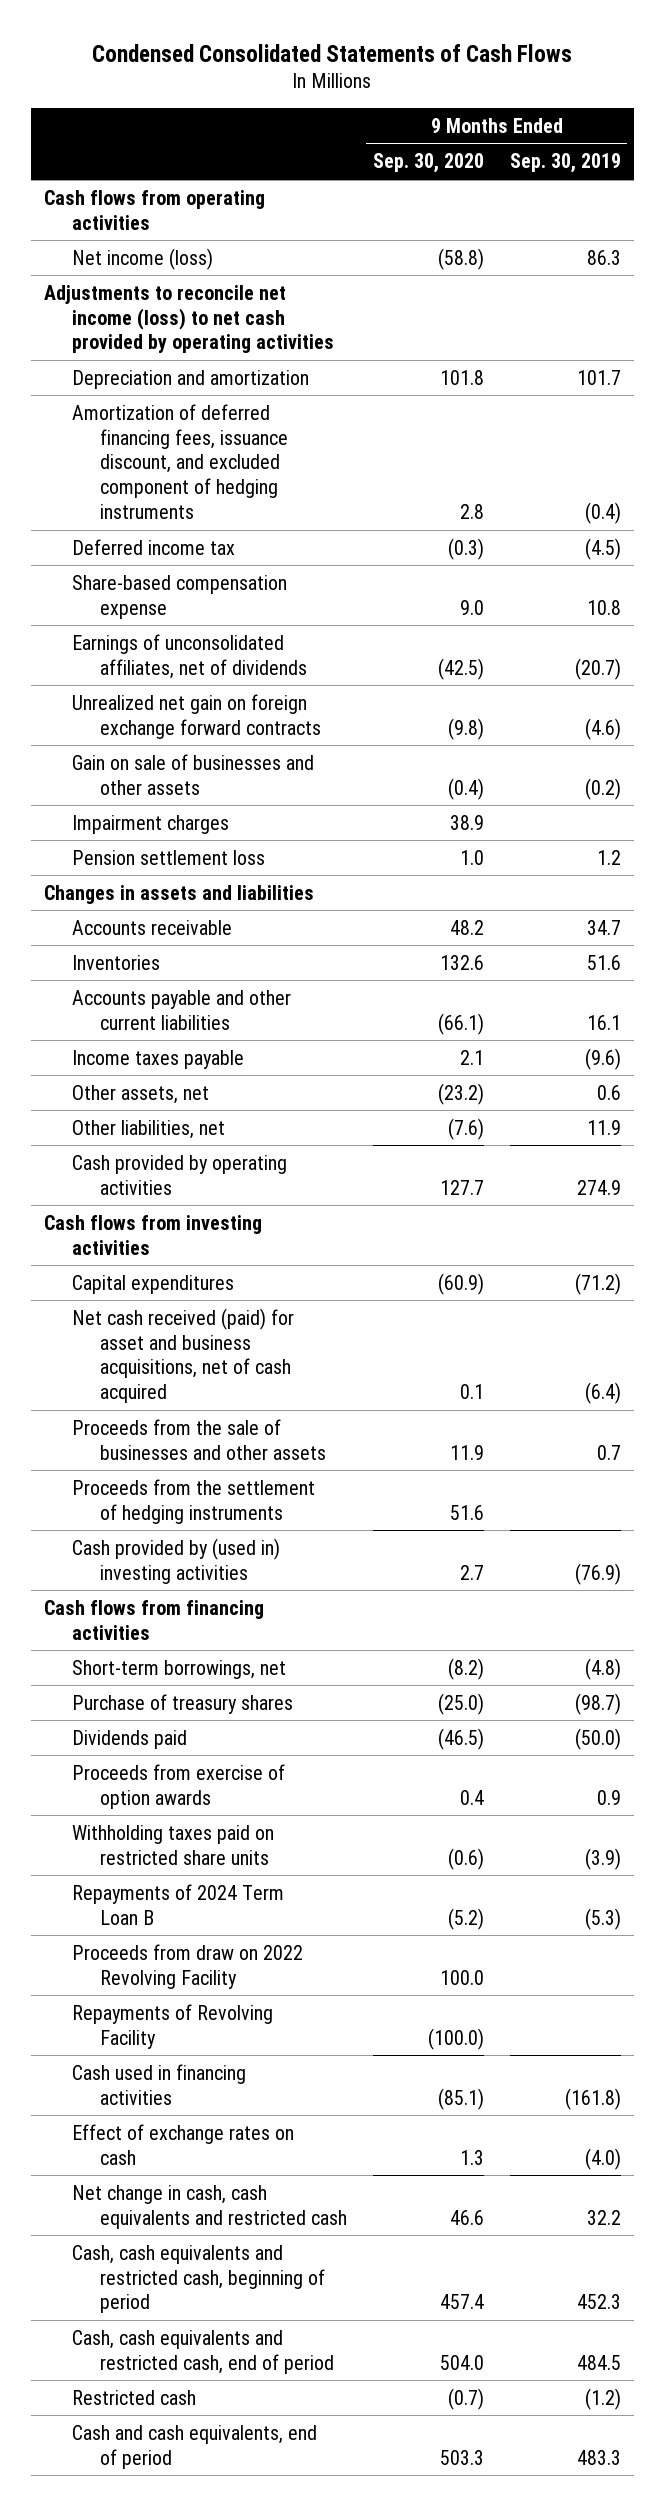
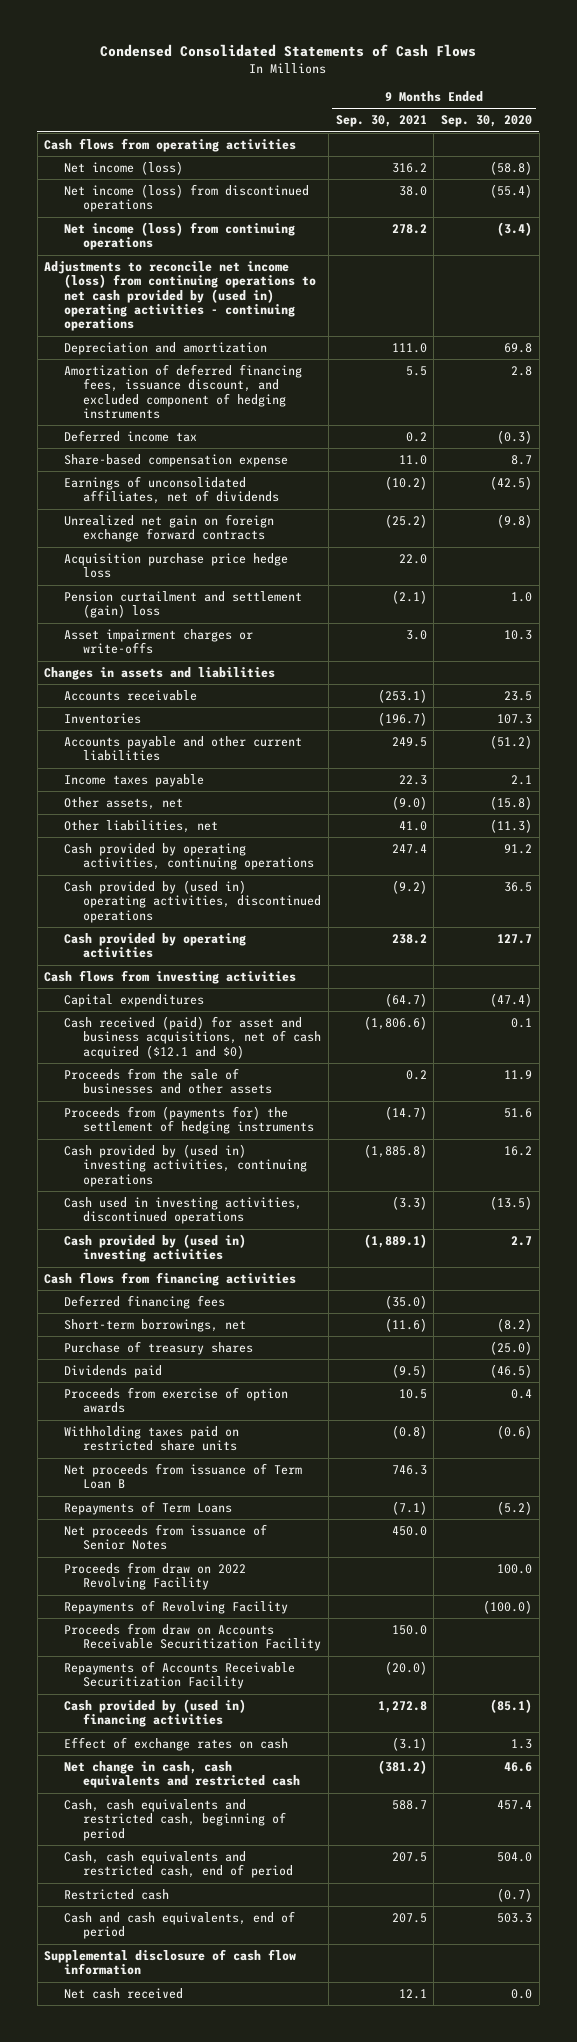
- | 9 Months Ended Sep. 30, 2020 | 9 Months Ended Sep. 30, 2019
+ | 9 Months Ended Sep. 30, 2021 | 9 Months Ended Sep. 30, 2020
- Adjustments to reconcile net income (loss) to net cash provided by operating activities
- Depreciation and amortization | 101.8 | 101.7
+ Net income (loss) from discontinued operations | 38.0 | (55.4)
+ Net income (loss) from continuing operations | 278.2 | (3.4)
+ Adjustments to reconcile net income (loss) from continuing operations to net cash provided by (used in) operating activities - continuing operations
+ Depreciation and amortization | 111.0 | 69.8
- Share-based compensation expense | 9.0 | 10.8
+ Share-based compensation expense | 11.0 | 8.7
- Gain on sale of businesses and other assets | (0.4) | (0.2)
- Impairment charges | 38.9 |
- Pension settlement loss | 1.0 | 1.2
+ Acquisition purchase price hedge loss | 22.0 |
+ Pension curtailment and settlement (gain) loss | (2.1) | 1.0
+ Asset impairment charges or write-offs | 3.0 | 10.3
- Accounts receivable | 48.2 | 34.7
- Inventories | 132.6 | 51.6
- Accounts payable and other current liabilities | (66.1) | 16.1
+ Accounts receivable | (253.1) | 23.5
+ Inventories | (196.7) | 107.3
+ Accounts payable and other current liabilities | 249.5 | (51.2)
- Other assets, net | (23.2) | 0.6
- Other liabilities, net | (7.6) | 11.9
+ Other assets, net | (9.0) | (15.8)
+ Other liabilities, net | 41.0 | (11.3)
+ Cash provided by operating activities, continuing operations | 247.4 | 91.2
+ Cash provided by (used in) operating activities, discontinued operations | (9.2) | 36.5
- Capital expenditures | (60.9) | (71.2)
- Net cash received (paid) for asset and business acquisitions, net of cash acquired | 0.1 | (6.4)
+ Capital expenditures | (64.7) | (47.4)
+ Cash received (paid) for asset and business acquisitions, net of cash acquired ($12.1 and $0) | (1,806.6) | 0.1
- Proceeds from the settlement of hedging instruments | 51.6 |
+ Proceeds from (payments for) the settlement of hedging instruments | (14.7) | 51.6
+ Cash provided by (used in) investing activities, continuing operations | (1,885.8) | 16.2
+ Cash used in investing activities, discontinued operations | (3.3) | (13.5)
+ Deferred financing fees | (35.0) |
- Repayments of 2024 Term Loan B | (5.2) | (5.3)
+ Net proceeds from issuance of Term Loan B | 746.3 |
+ Repayments of Term Loans | (7.1) | (5.2)
+ Net proceeds from issuance of Senior Notes | 450.0 |
- Cash used in financing activities | (85.1) | (161.8)
+ Proceeds from draw on Accounts Receivable Securitization Facility | 150.0 |
+ Repayments of Accounts Receivable Securitization Facility | (20.0) |
+ Cash provided by (used in) financing activities | 1,272.8 | (85.1)
+ Supplemental disclosure of cash flow information
+ Net cash received | 12.1 | 0.0

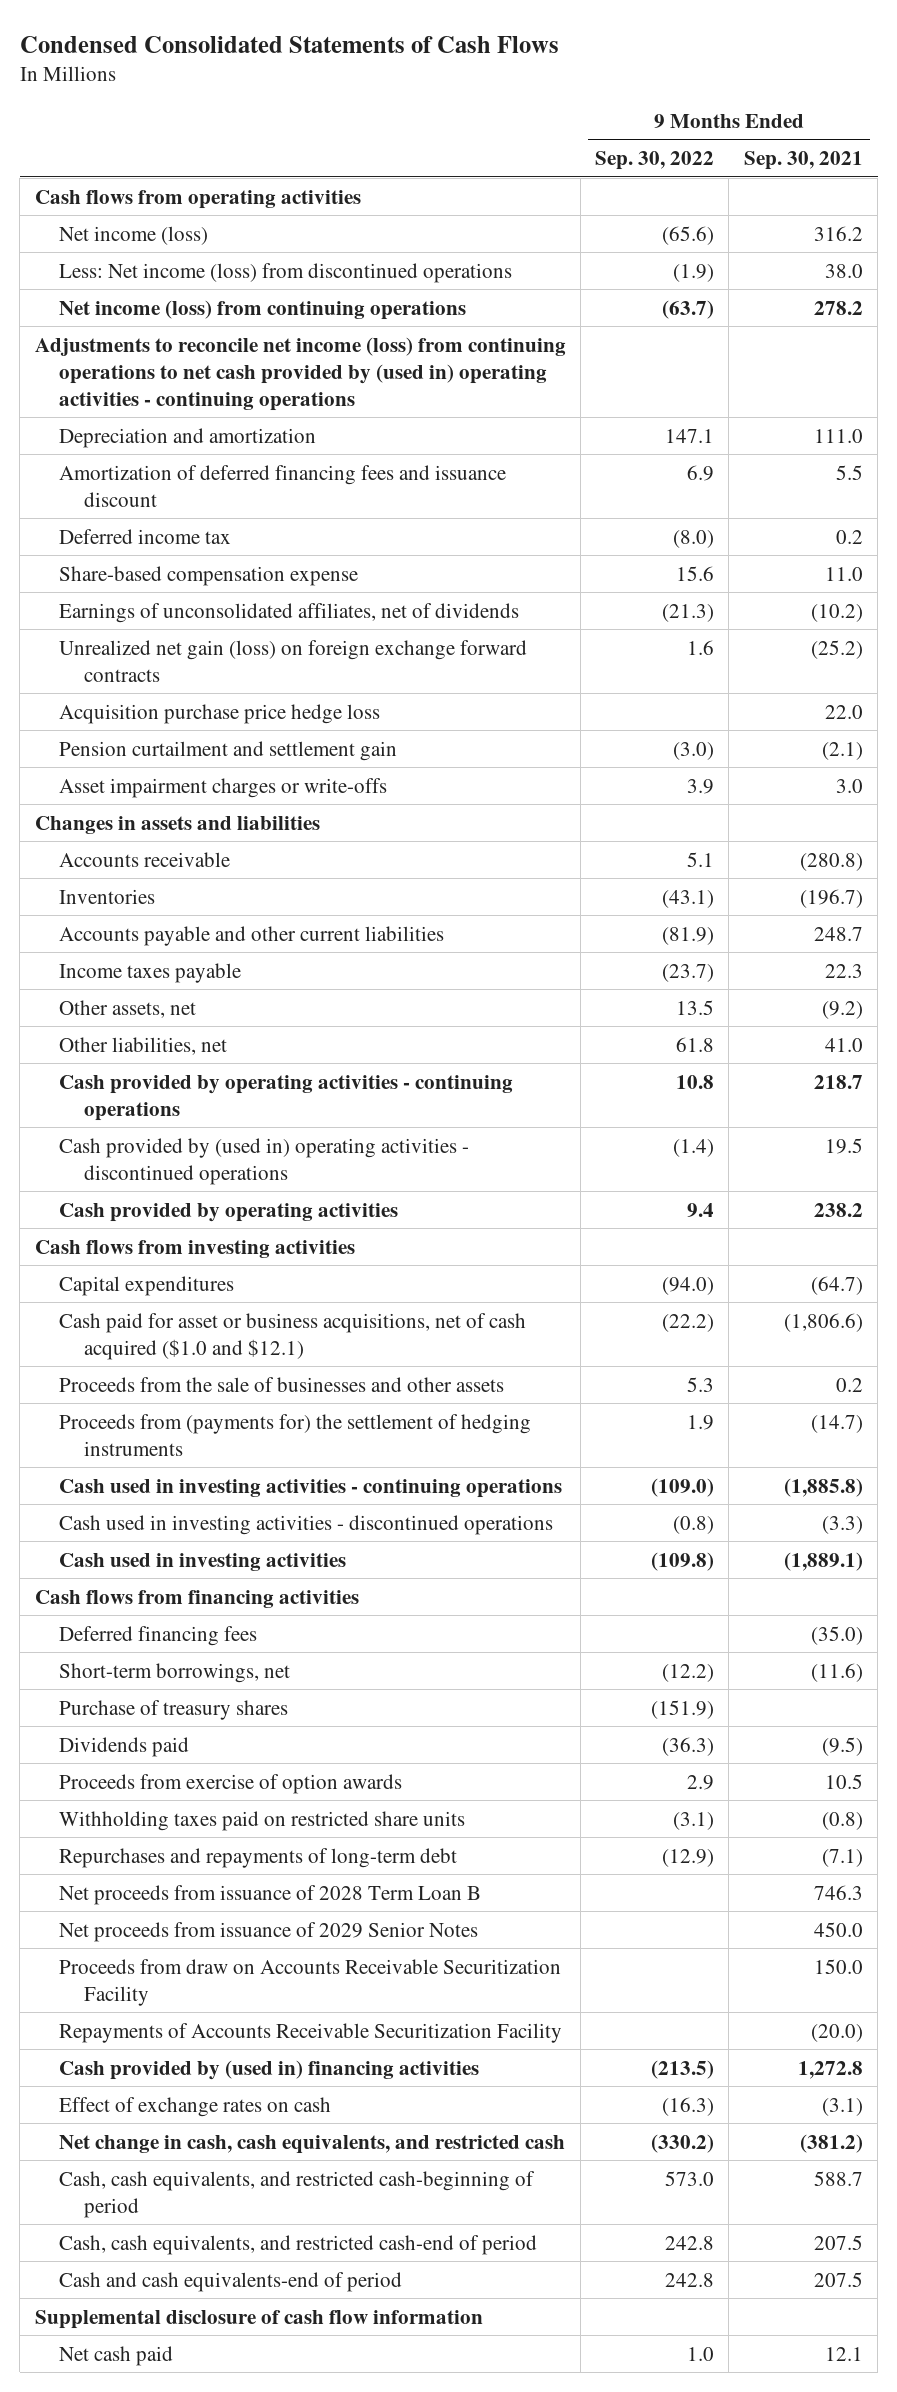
- | 9 Months Ended Sep. 30, 2021 | 9 Months Ended Sep. 30, 2020
+ | 9 Months Ended Sep. 30, 2022 | 9 Months Ended Sep. 30, 2021
- Net income (loss) from discontinued operations | 38.0 | (55.4)
+ Less: Net income (loss) from discontinued operations | (1.9) | 38.0
- Amortization of deferred financing fees, issuance discount, and excluded component of hedging instruments | 5.5 | 2.8
+ Amortization of deferred financing fees and issuance discount | 6.9 | 5.5
- Unrealized net gain on foreign exchange forward contracts | (25.2) | (9.8)
+ Unrealized net gain (loss) on foreign exchange forward contracts | 1.6 | (25.2)
- Pension curtailment and settlement (gain) loss | (2.1) | 1.0
+ Pension curtailment and settlement gain | (3.0) | (2.1)
- Accounts receivable | (253.1) | 23.5
+ Accounts receivable | 5.1 | (280.8)
- Accounts payable and other current liabilities | 249.5 | (51.2)
+ Accounts payable and other current liabilities | (81.9) | 248.7
- Other assets, net | (9.0) | (15.8)
+ Other assets, net | 13.5 | (9.2)
- Cash provided by operating activities, continuing operations | 247.4 | 91.2
- Cash provided by (used in) operating activities, discontinued operations | (9.2) | 36.5
+ Cash provided by operating activities - continuing operations | 10.8 | 218.7
+ Cash provided by (used in) operating activities - discontinued operations | (1.4) | 19.5
- Cash received (paid) for asset and business acquisitions, net of cash acquired ($12.1 and $0) | (1,806.6) | 0.1
+ Cash paid for asset or business acquisitions, net of cash acquired ($1.0 and $12.1) | (22.2) | (1,806.6)
- Cash provided by (used in) investing activities, continuing operations | (1,885.8) | 16.2
- Cash used in investing activities, discontinued operations | (3.3) | (13.5)
- Cash provided by (used in) investing activities | (1,889.1) | 2.7
+ Cash used in investing activities - continuing operations | (109.0) | (1,885.8)
+ Cash used in investing activities - discontinued operations | (0.8) | (3.3)
+ Cash used in investing activities | (109.8) | (1,889.1)
- Net proceeds from issuance of Term Loan B | 746.3 |
- Repayments of Term Loans | (7.1) | (5.2)
- Net proceeds from issuance of Senior Notes | 450.0 |
- Proceeds from draw on 2022 Revolving Facility | | 100.0
- Repayments of Revolving Facility | | (100.0)
+ Repurchases and repayments of long-term debt | (12.9) | (7.1)
+ Net proceeds from issuance of 2028 Term Loan B | | 746.3
+ Net proceeds from issuance of 2029 Senior Notes | | 450.0
- Net change in cash, cash equivalents and restricted cash | (381.2) | 46.6
- Cash, cash equivalents and restricted cash, beginning of period | 588.7 | 457.4
- Cash, cash equivalents and restricted cash, end of period | 207.5 | 504.0
- Restricted cash | | (0.7)
- Cash and cash equivalents, end of period | 207.5 | 503.3
+ Net change in cash, cash equivalents, and restricted cash | (330.2) | (381.2)
+ Cash, cash equivalents, and restricted cash-beginning of period | 573.0 | 588.7
+ Cash, cash equivalents, and restricted cash-end of period | 242.8 | 207.5
+ Cash and cash equivalents-end of period | 242.8 | 207.5
- Net cash received | 12.1 | 0.0
+ Net cash paid | 1.0 | 12.1

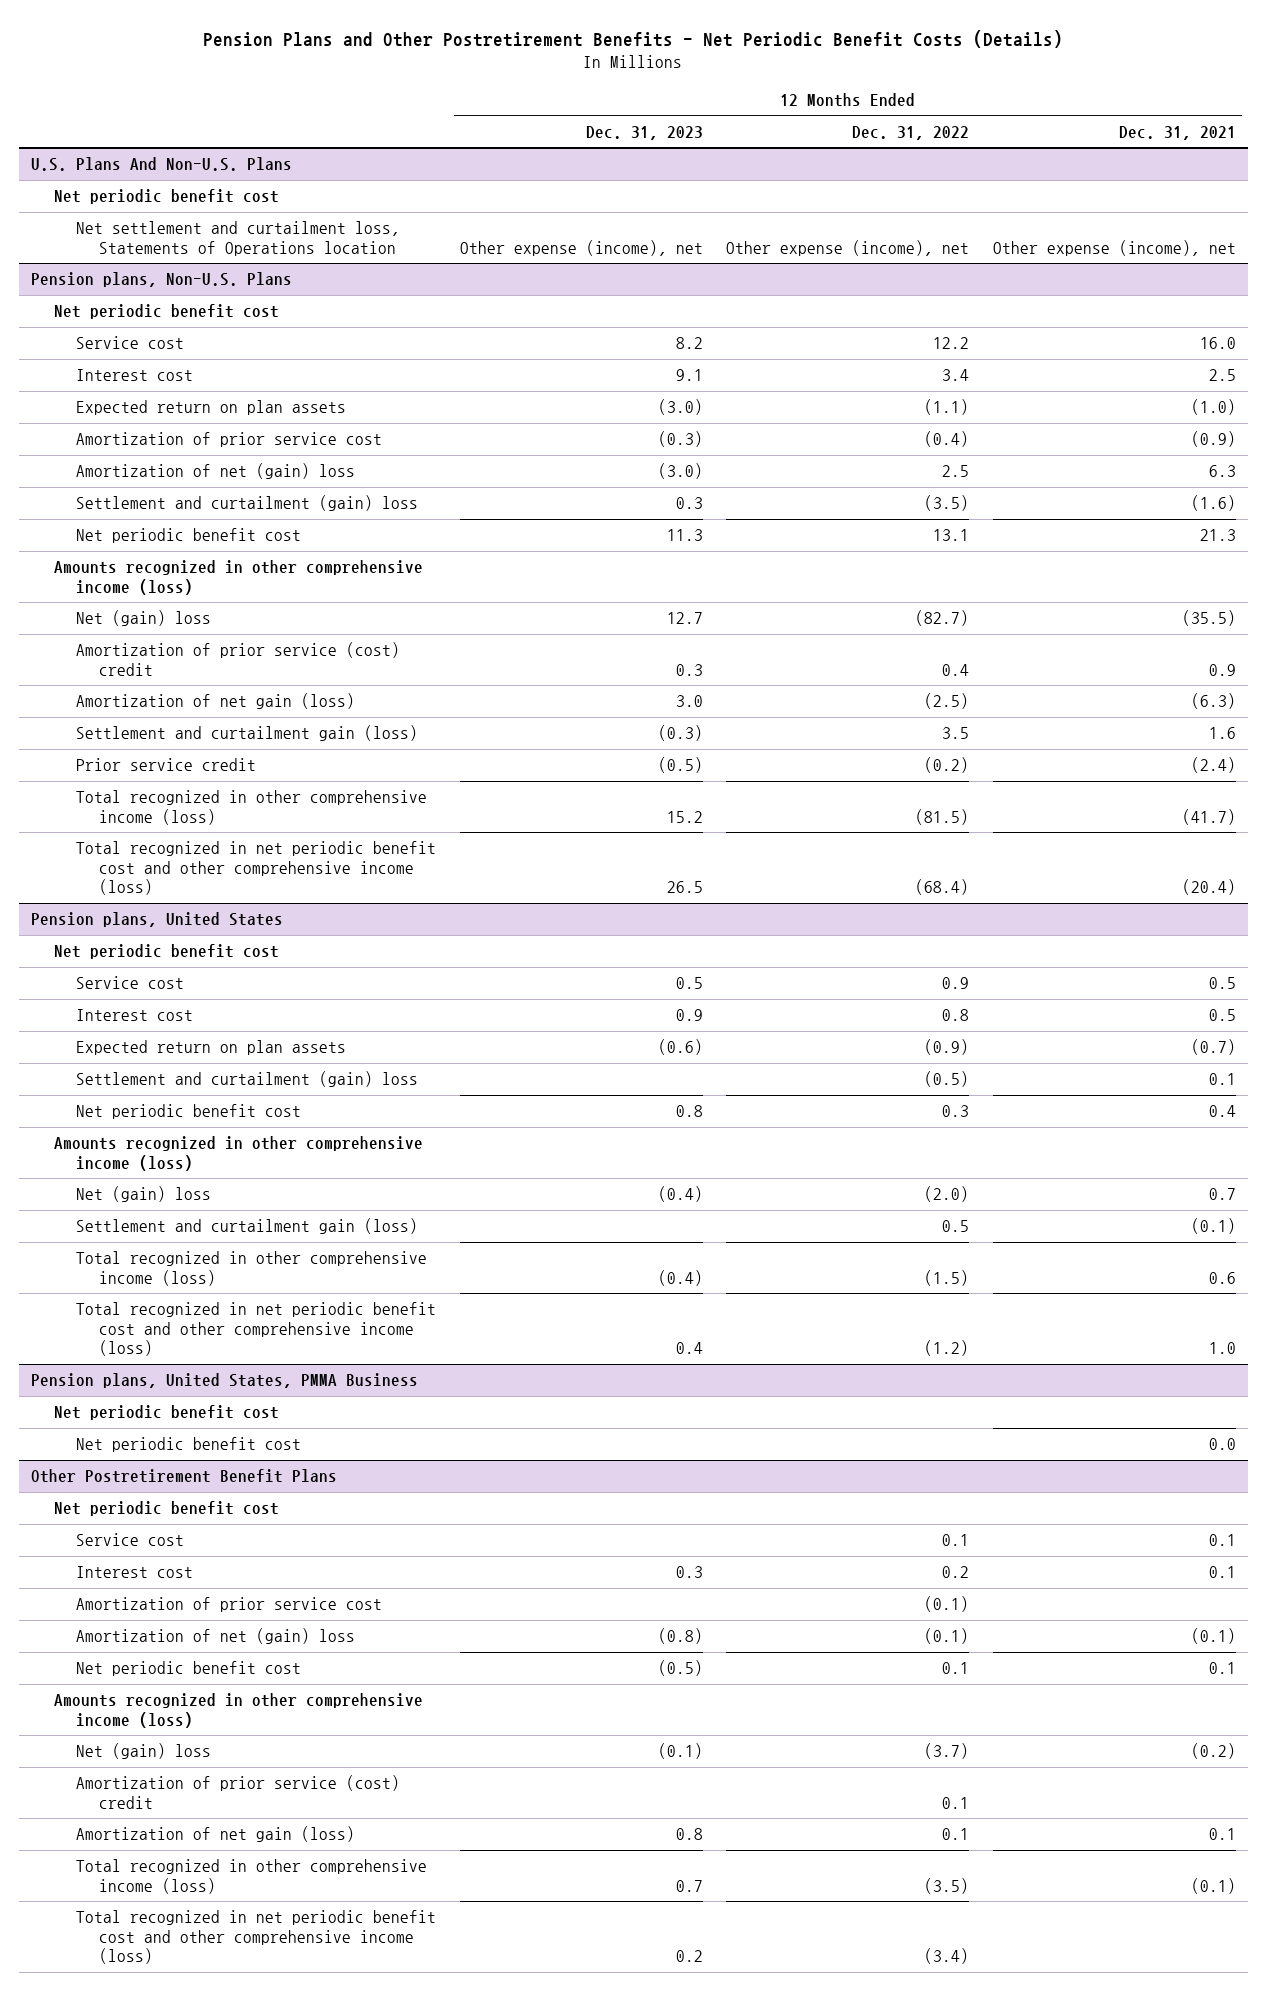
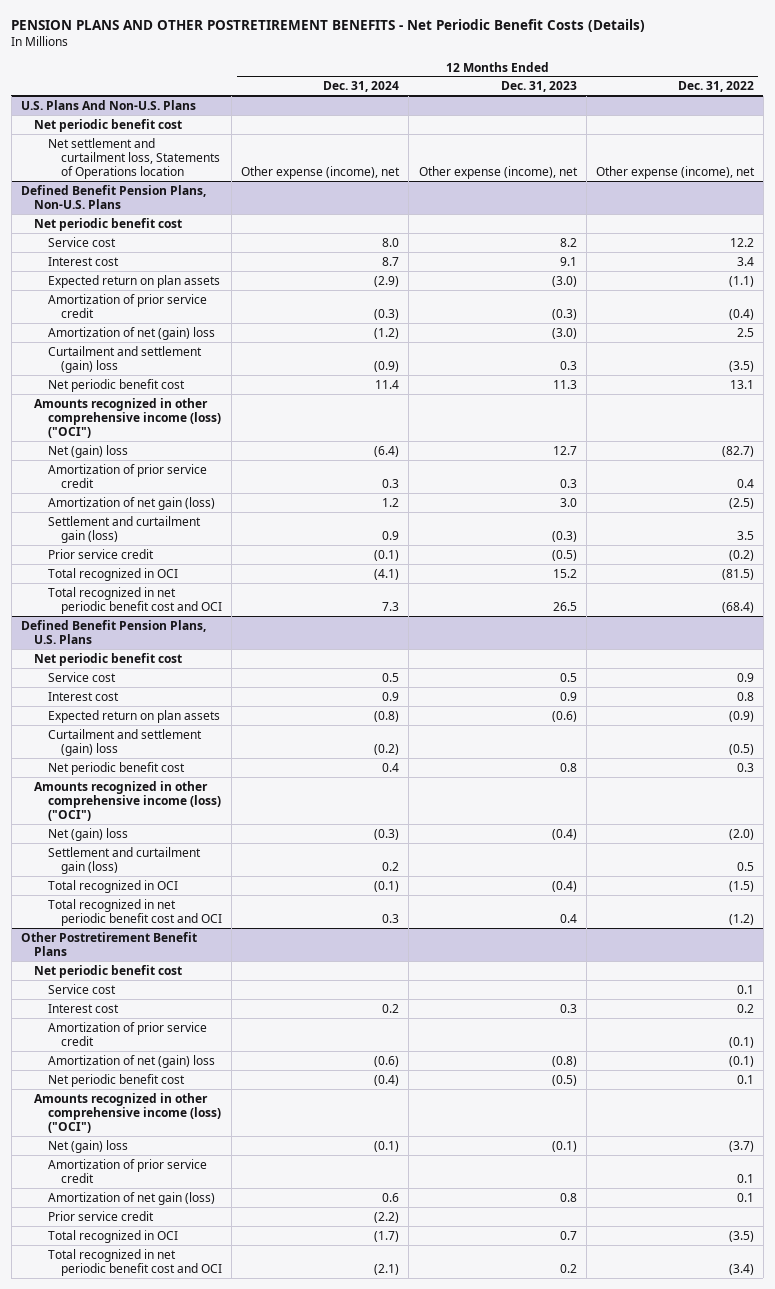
- Pension Plans and Other Postretirement Benefits - Net Periodic Benefit Costs (Details)
+ PENSION PLANS AND OTHER POSTRETIREMENT BENEFITS - Net Periodic Benefit Costs (Details)
- | 12 Months Ended Dec. 31, 2023 | 12 Months Ended Dec. 31, 2022 | 12 Months Ended Dec. 31, 2021
+ | 12 Months Ended Dec. 31, 2024 | 12 Months Ended Dec. 31, 2023 | 12 Months Ended Dec. 31, 2022
- Pension plans, Non-U.S. Plans
+ Defined Benefit Pension Plans, Non-U.S. Plans
- Amortization of prior service cost | (0.3) | (0.4) | (0.9)
+ Amortization of prior service credit | (0.3) | (0.3) | (0.4)
- Settlement and curtailment (gain) loss | 0.3 | (3.5) | (1.6)
+ Curtailment and settlement (gain) loss | (0.9) | 0.3 | (3.5)
- Amounts recognized in other comprehensive income (loss)
+ Amounts recognized in other comprehensive income (loss) ("OCI")
- Amortization of prior service (cost) credit | 0.3 | 0.4 | 0.9
+ Amortization of prior service credit | 0.3 | 0.3 | 0.4
- Total recognized in other comprehensive income (loss) | 15.2 | (81.5) | (41.7)
- Total recognized in net periodic benefit cost and other comprehensive income (loss) | 26.5 | (68.4) | (20.4)
- Pension plans, United States
+ Total recognized in OCI | (4.1) | 15.2 | (81.5)
+ Total recognized in net periodic benefit cost and OCI | 7.3 | 26.5 | (68.4)
+ Defined Benefit Pension Plans, U.S. Plans
- Settlement and curtailment (gain) loss | | (0.5) | 0.1
+ Curtailment and settlement (gain) loss | (0.2) | | (0.5)
- Amounts recognized in other comprehensive income (loss)
+ Amounts recognized in other comprehensive income (loss) ("OCI")
- Total recognized in other comprehensive income (loss) | (0.4) | (1.5) | 0.6
- Total recognized in net periodic benefit cost and other comprehensive income (loss) | 0.4 | (1.2) | 1.0
- Pension plans, United States, PMMA Business
- Net periodic benefit cost
- Net periodic benefit cost | | | 0.0
+ Total recognized in OCI | (0.1) | (0.4) | (1.5)
+ Total recognized in net periodic benefit cost and OCI | 0.3 | 0.4 | (1.2)
@ Other Postretirement Benefit Plans
- Amortization of prior service cost | | (0.1) |
+ Amortization of prior service credit | | | (0.1)
- Amounts recognized in other comprehensive income (loss)
+ Amounts recognized in other comprehensive income (loss) ("OCI")
- Amortization of prior service (cost) credit | | 0.1 |
+ Amortization of prior service credit | | | 0.1
- Total recognized in other comprehensive income (loss) | 0.7 | (3.5) | (0.1)
- Total recognized in net periodic benefit cost and other comprehensive income (loss) | 0.2 | (3.4) |
+ Prior service credit | (2.2) | |
+ Total recognized in OCI | (1.7) | 0.7 | (3.5)
+ Total recognized in net periodic benefit cost and OCI | (2.1) | 0.2 | (3.4)

